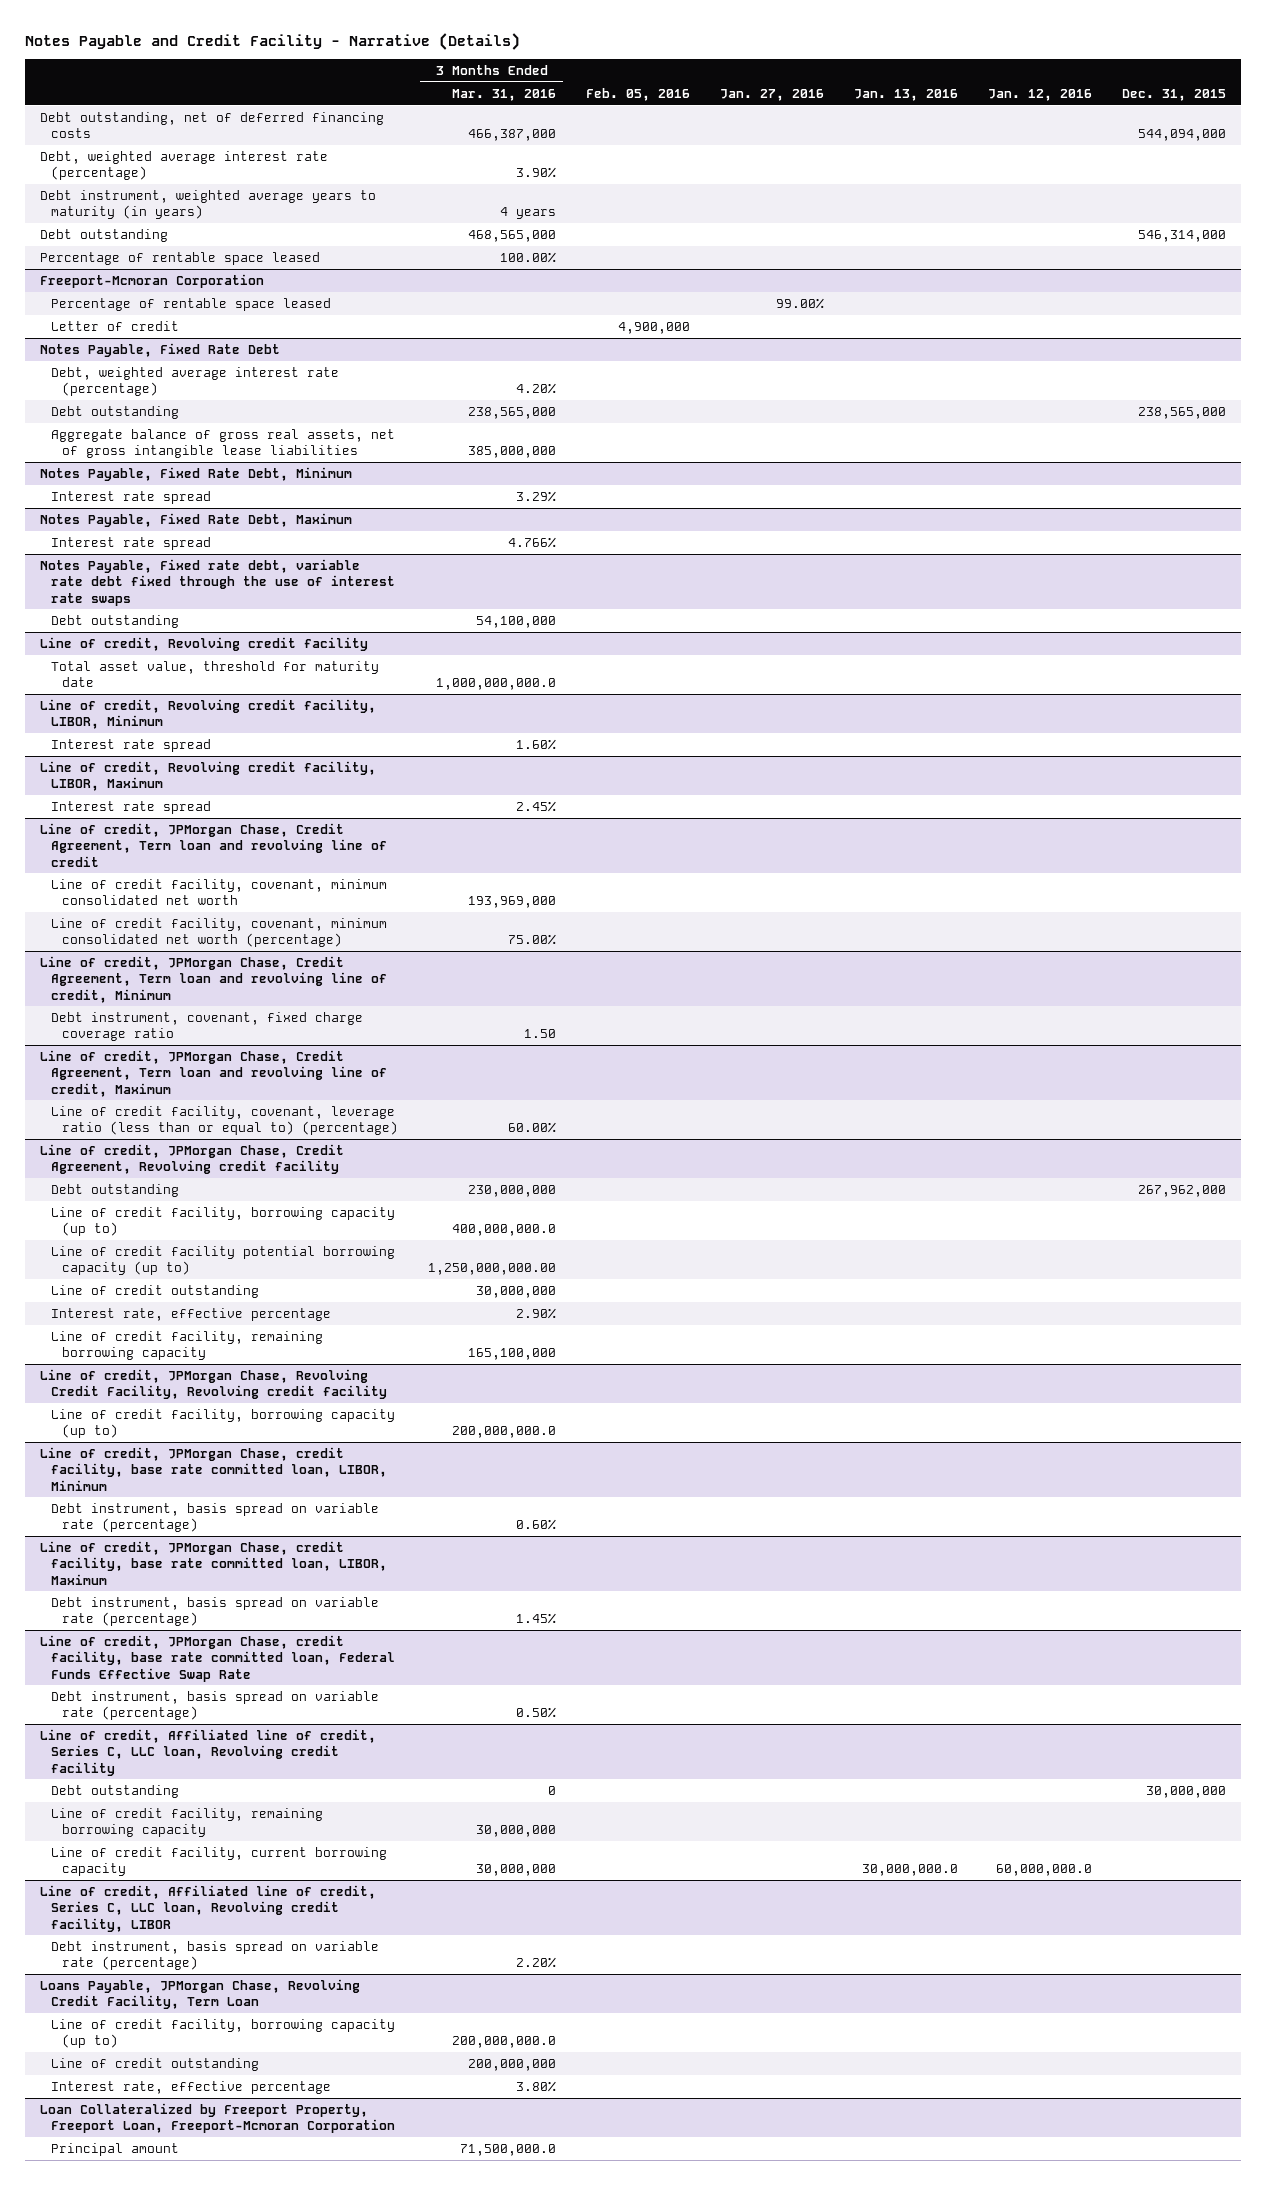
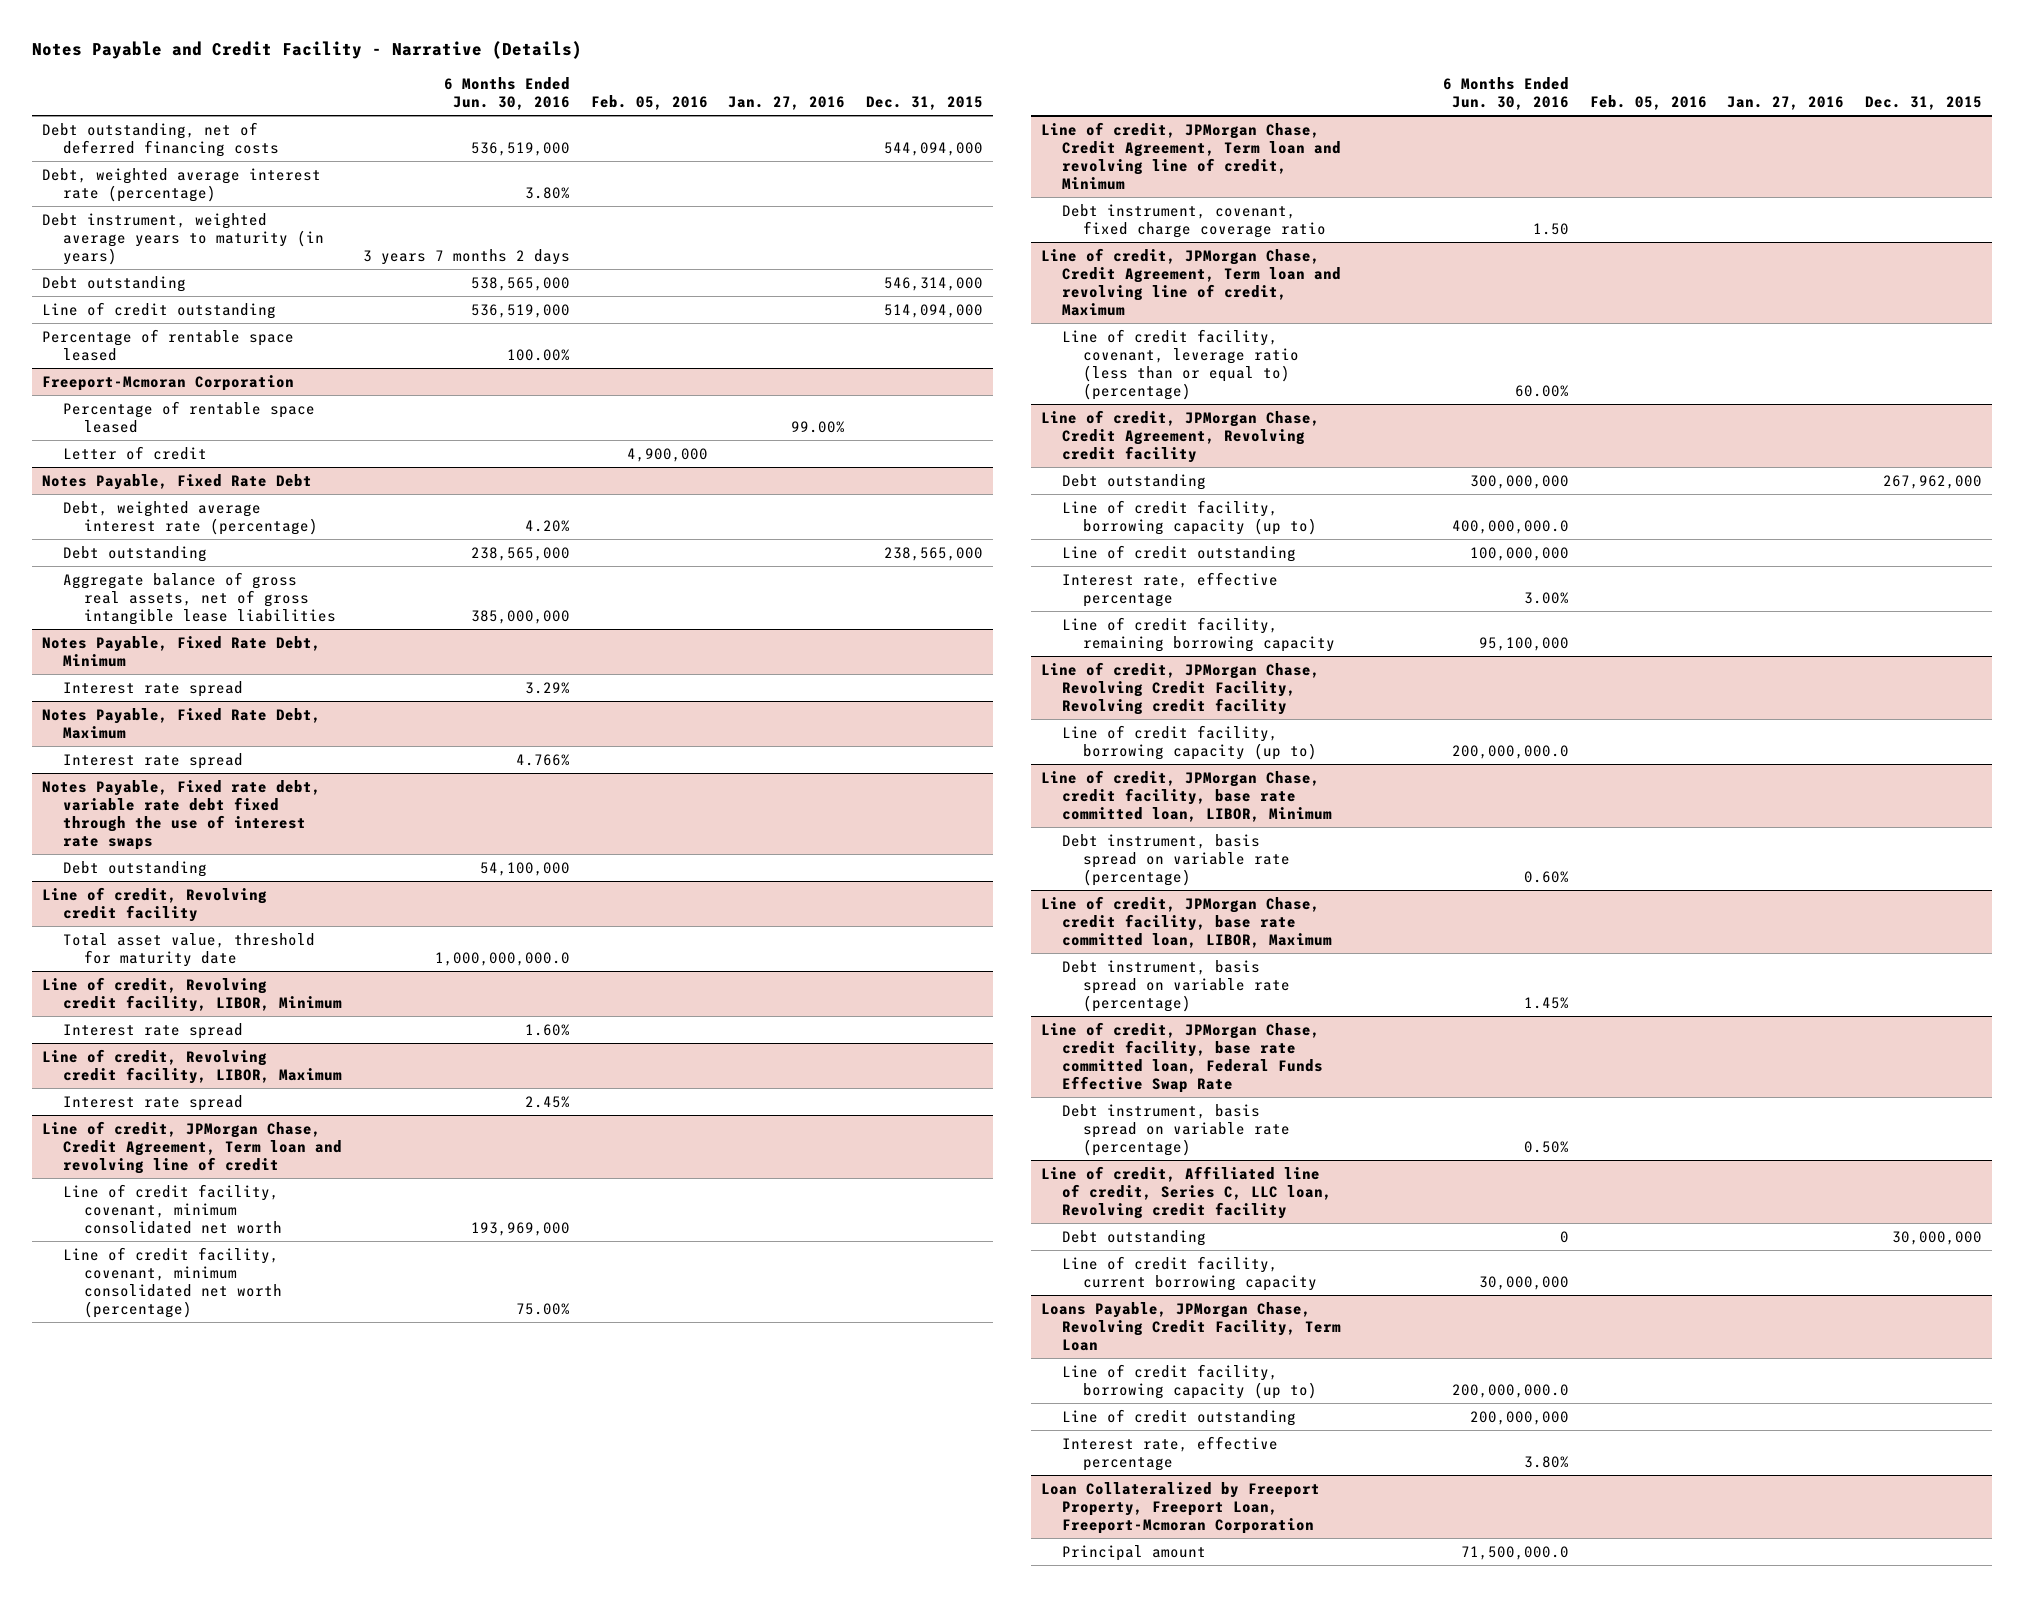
- | 3 Months Ended Mar. 31, 2016 | Feb. 05, 2016 | Jan. 27, 2016 | Jan. 13, 2016 | Jan. 12, 2016 | Dec. 31, 2015
+ | 6 Months Ended Jun. 30, 2016 | Feb. 05, 2016 | Jan. 27, 2016 | Dec. 31, 2015
+ Line of credit outstanding | 536,519,000 | | | 514,094,000
@ Line of credit, JPMorgan Chase, Credit Agreement, Revolving credit facility
- Line of credit facility potential borrowing capacity (up to) | 1,250,000,000.00 | | | | |
@ Line of credit, Affiliated line of credit, Series C, LLC loan, Revolving credit facility
- Line of credit facility, remaining borrowing capacity | 30,000,000 | | | | |
- Line of credit, Affiliated line of credit, Series C, LLC loan, Revolving credit facility, LIBOR
- Debt instrument, basis spread on variable rate (percentage) | 2.20% | | | | |

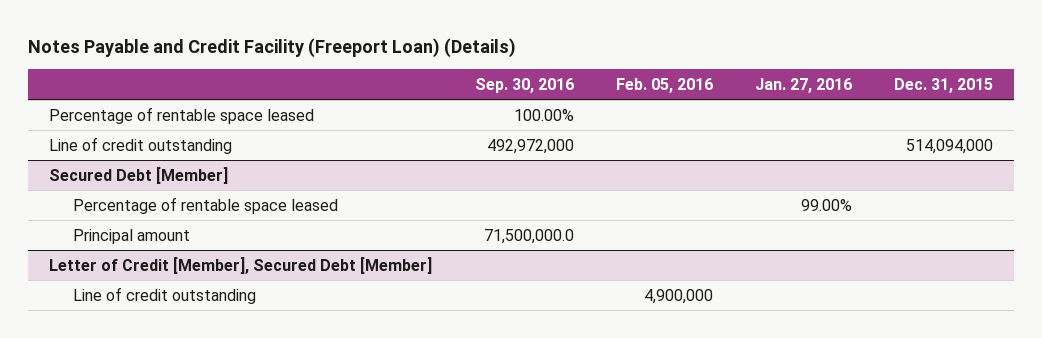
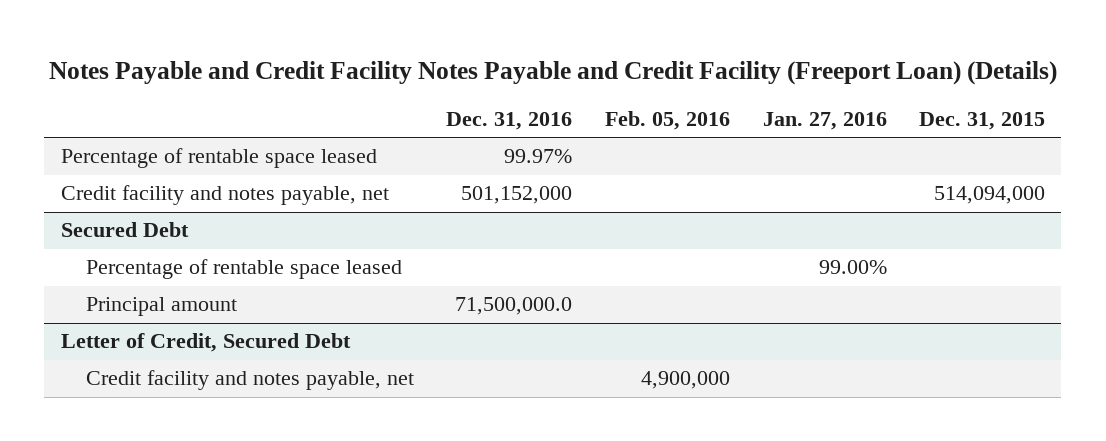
- Notes Payable and Credit Facility (Freeport Loan) (Details)
+ Notes Payable and Credit Facility Notes Payable and Credit Facility (Freeport Loan) (Details)
- | Sep. 30, 2016 | Feb. 05, 2016 | Jan. 27, 2016 | Dec. 31, 2015
+ | Dec. 31, 2016 | Feb. 05, 2016 | Jan. 27, 2016 | Dec. 31, 2015
- Line of credit outstanding | 492,972,000 | | | 514,094,000
- Secured Debt [Member]
+ Credit facility and notes payable, net | 501,152,000 | | | 514,094,000
+ Secured Debt
- Letter of Credit [Member], Secured Debt [Member]
- Line of credit outstanding | | 4,900,000 | |
+ Letter of Credit, Secured Debt
+ Credit facility and notes payable, net | | 4,900,000 | |

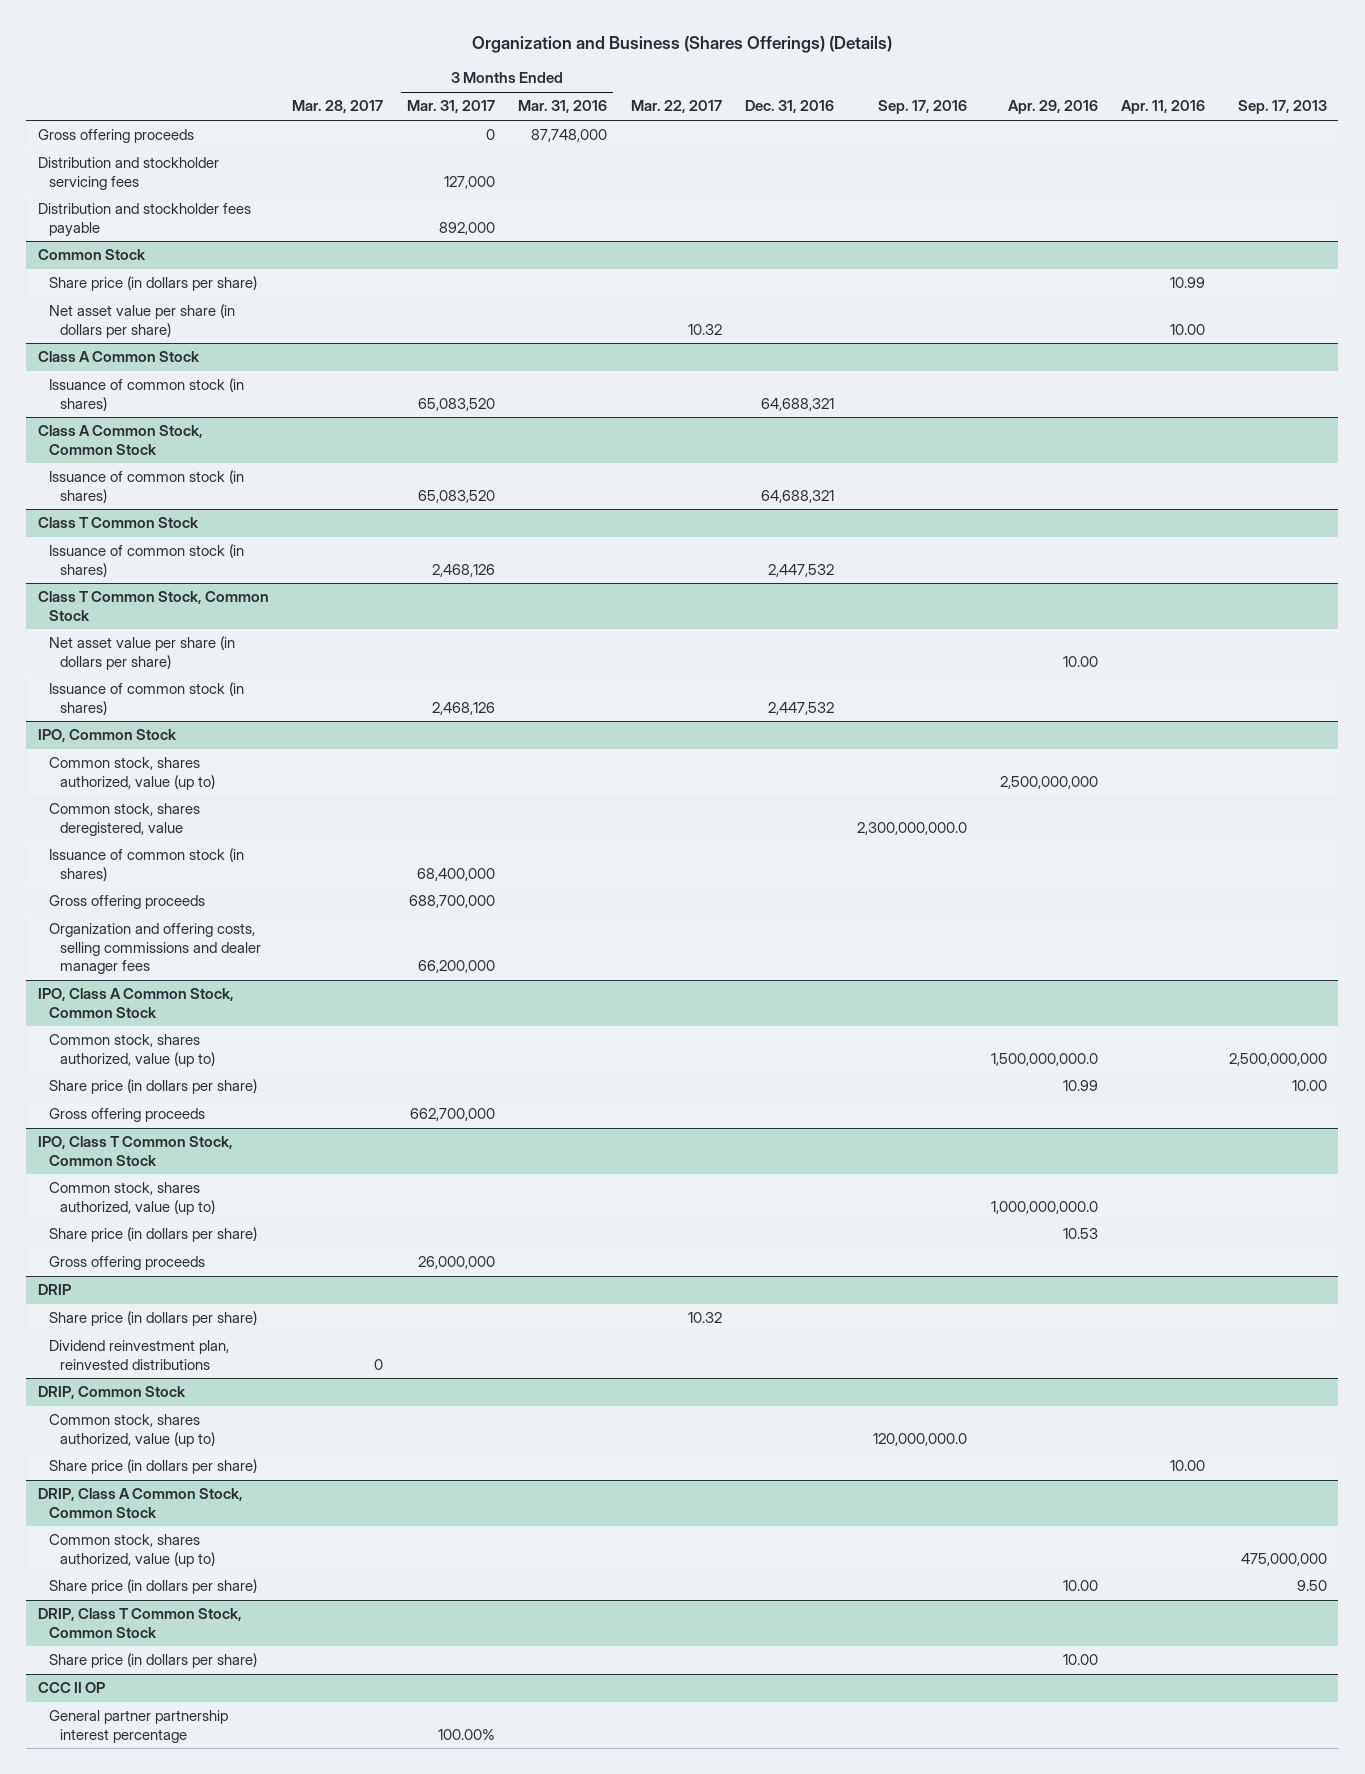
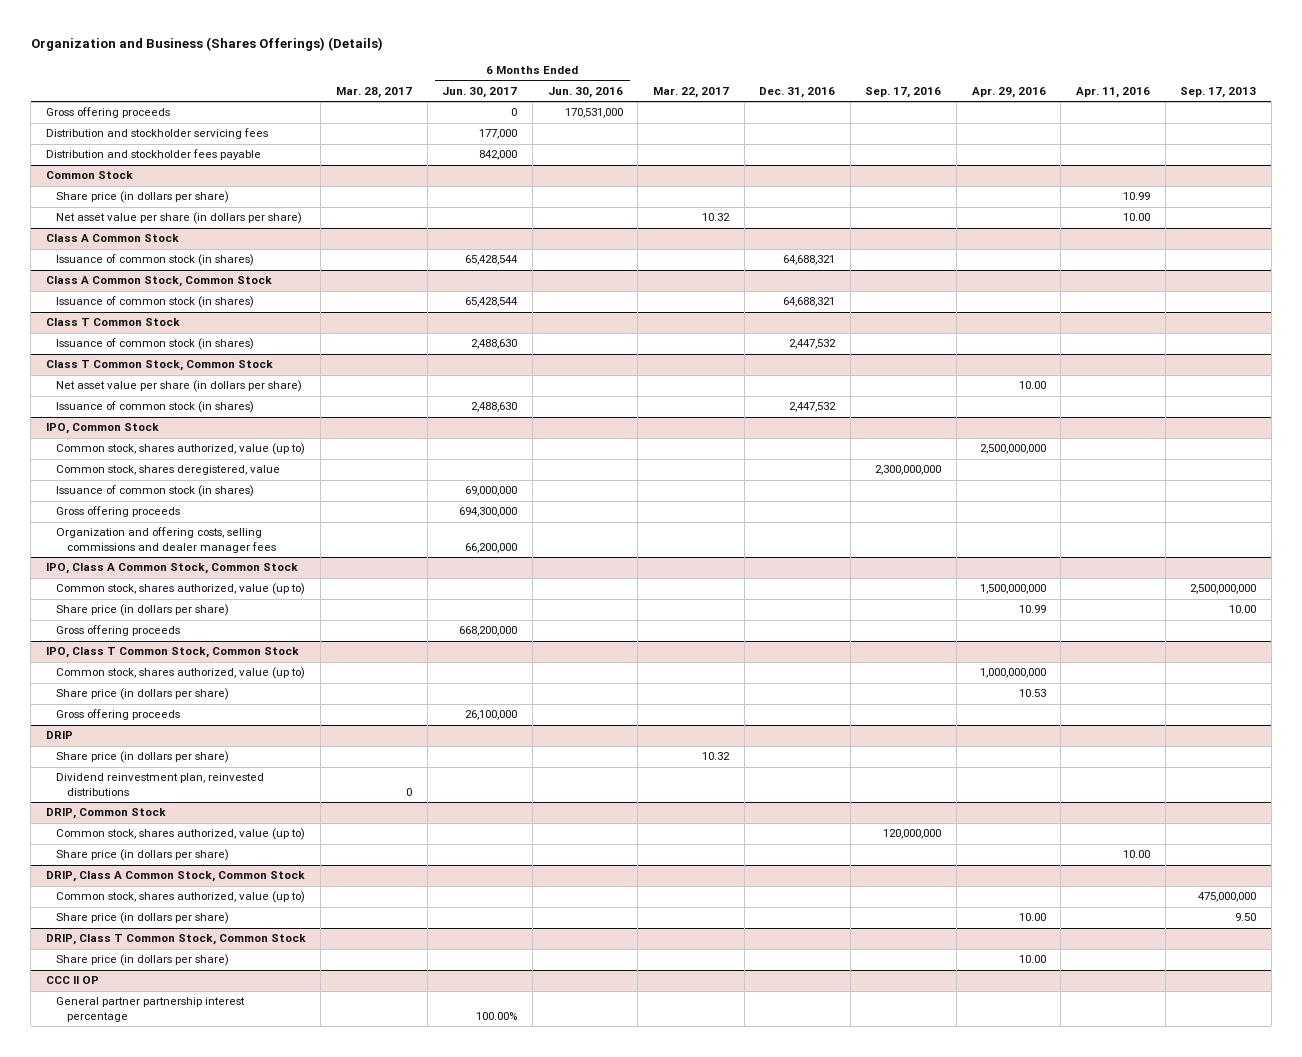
- | Mar. 28, 2017 | 3 Months Ended Mar. 31, 2017 | 3 Months Ended Mar. 31, 2016 | Mar. 22, 2017 | Dec. 31, 2016 | Sep. 17, 2016 | Apr. 29, 2016 | Apr. 11, 2016 | Sep. 17, 2013
+ | Mar. 28, 2017 | 6 Months Ended Jun. 30, 2017 | 6 Months Ended Jun. 30, 2016 | Mar. 22, 2017 | Dec. 31, 2016 | Sep. 17, 2016 | Apr. 29, 2016 | Apr. 11, 2016 | Sep. 17, 2013
@ IPO, Common Stock
- Common stock, shares deregistered, value | | | | | | 2,300,000,000.0 | | |
+ Common stock, shares deregistered, value | | | | | | 2,300,000,000 | | |
@ IPO, Class A Common Stock, Common Stock
- Common stock, shares authorized, value (up to) | | | | | | | 1,500,000,000.0 | | 2,500,000,000
+ Common stock, shares authorized, value (up to) | | | | | | | 1,500,000,000 | | 2,500,000,000
@ IPO, Class T Common Stock, Common Stock
- Common stock, shares authorized, value (up to) | | | | | | | 1,000,000,000.0 | |
+ Common stock, shares authorized, value (up to) | | | | | | | 1,000,000,000 | |
@ DRIP, Common Stock
- Common stock, shares authorized, value (up to) | | | | | | 120,000,000.0 | | |
+ Common stock, shares authorized, value (up to) | | | | | | 120,000,000 | | |

